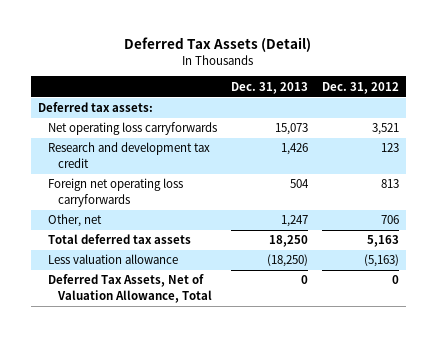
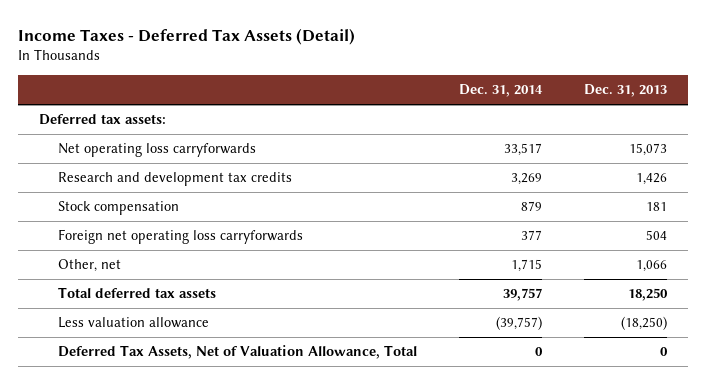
- Deferred Tax Assets (Detail)
+ Income Taxes - Deferred Tax Assets (Detail)
- | Dec. 31, 2013 | Dec. 31, 2012
+ | Dec. 31, 2014 | Dec. 31, 2013
- Research and development tax credit | 1,426 | 123
+ Research and development tax credits | 3,269 | 1,426
+ Stock compensation | 879 | 181
- Other, net | 1,247 | 706
+ Other, net | 1,715 | 1,066

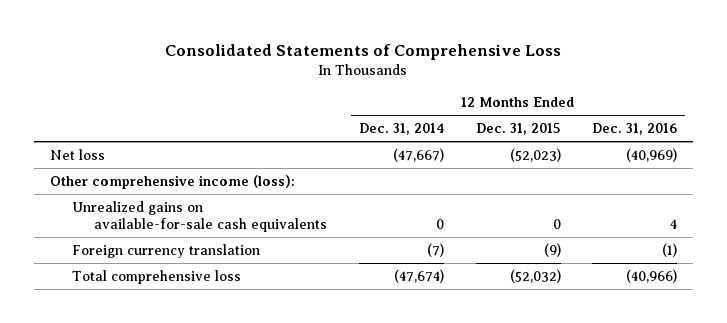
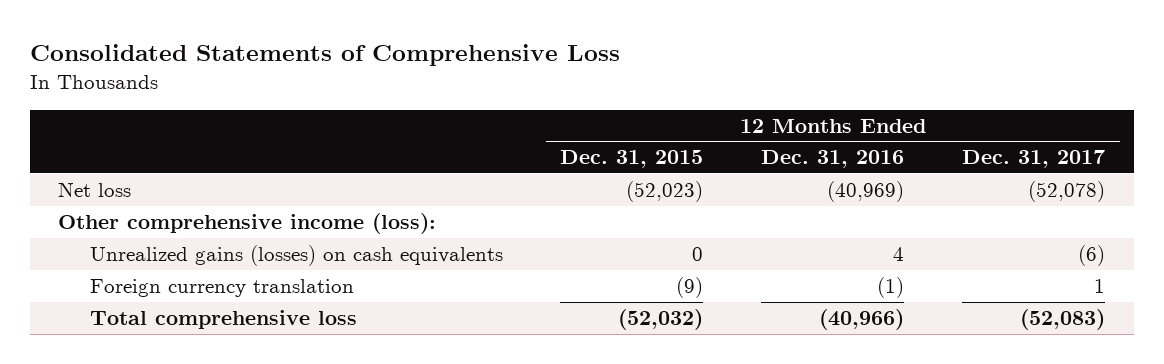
- | 12 Months Ended Dec. 31, 2014 | 12 Months Ended Dec. 31, 2015 | 12 Months Ended Dec. 31, 2016
+ | 12 Months Ended Dec. 31, 2015 | 12 Months Ended Dec. 31, 2016 | 12 Months Ended Dec. 31, 2017
- Unrealized gains on available-for-sale cash equivalents | 0 | 0 | 4
+ Unrealized gains (losses) on cash equivalents | 0 | 4 | (6)

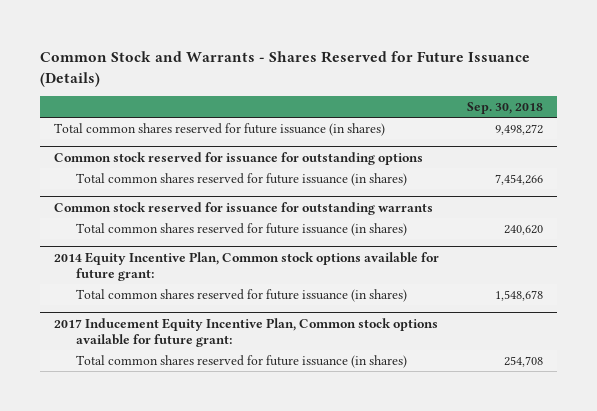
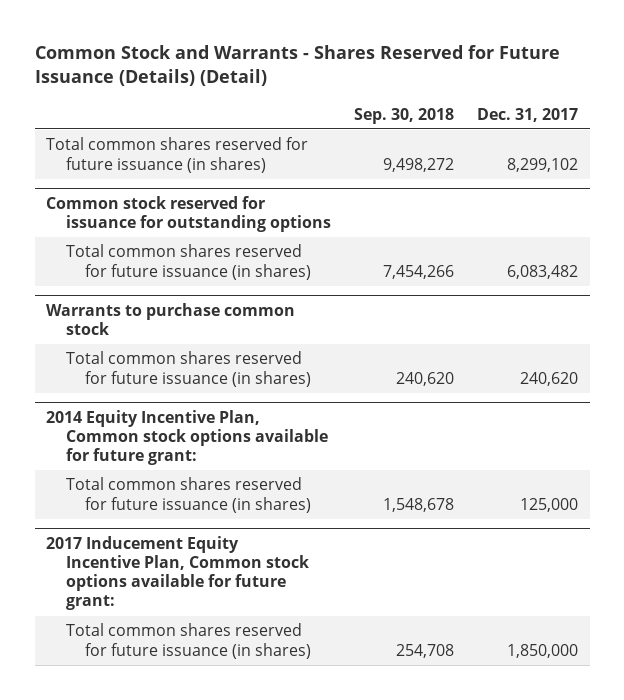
- Common Stock and Warrants - Shares Reserved for Future Issuance (Details)
+ Common Stock and Warrants - Shares Reserved for Future Issuance (Details) (Detail)
- | Sep. 30, 2018
+ | Sep. 30, 2018 | Dec. 31, 2017
- Common stock reserved for issuance for outstanding warrants
+ Warrants to purchase common stock

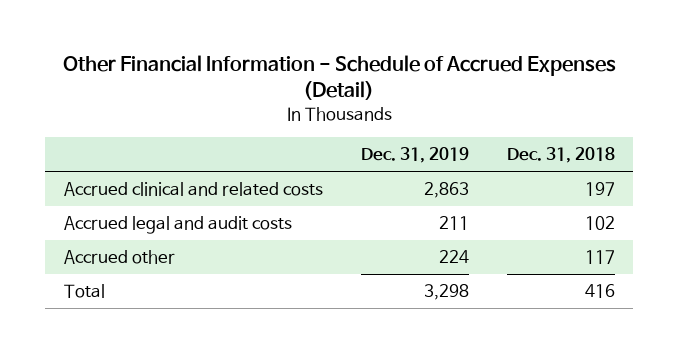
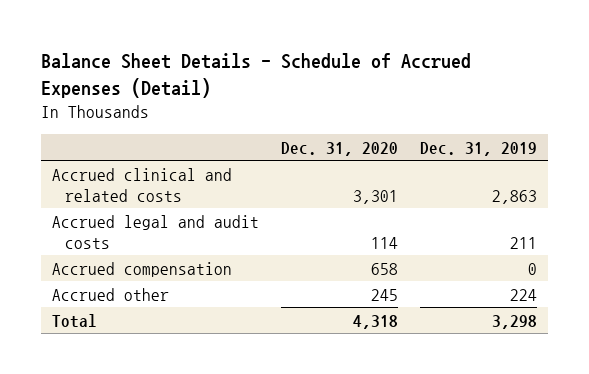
- Other Financial Information - Schedule of Accrued Expenses (Detail)
+ Balance Sheet Details - Schedule of Accrued Expenses (Detail)
- | Dec. 31, 2019 | Dec. 31, 2018
+ | Dec. 31, 2020 | Dec. 31, 2019
+ Accrued compensation | 658 | 0

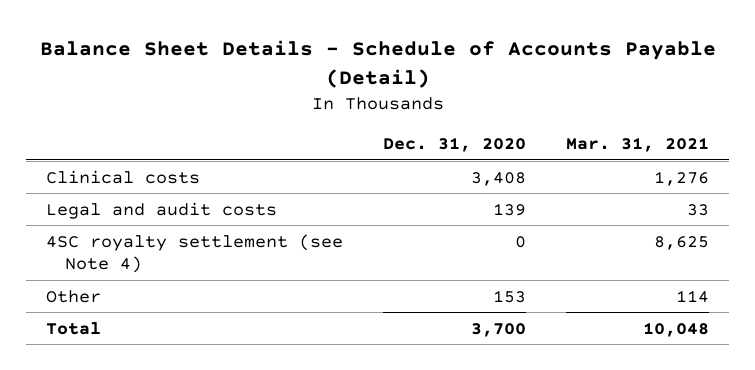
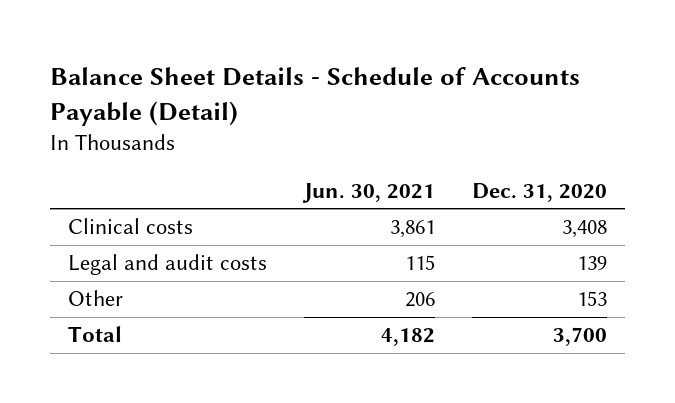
- | Dec. 31, 2020 | Mar. 31, 2021
+ | Jun. 30, 2021 | Dec. 31, 2020
- 4SC royalty settlement (see Note 4) | 0 | 8,625

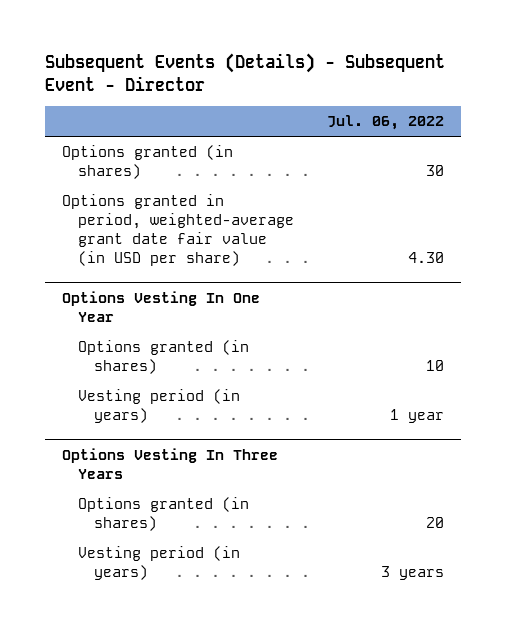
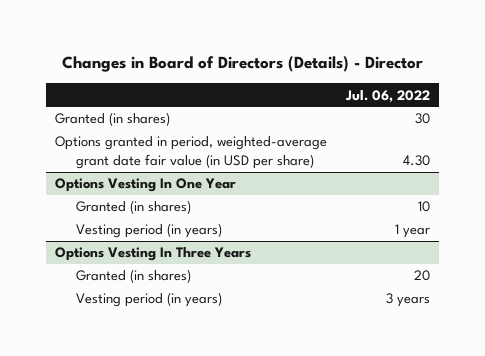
- Subsequent Events (Details) - Subsequent Event - Director
+ Changes in Board of Directors (Details) - Director
- Options granted (in shares) | 30
+ Granted (in shares) | 30
@ Options Vesting In One Year
- Options granted (in shares) | 10
+ Granted (in shares) | 10
@ Options Vesting In Three Years
- Options granted (in shares) | 20
+ Granted (in shares) | 20

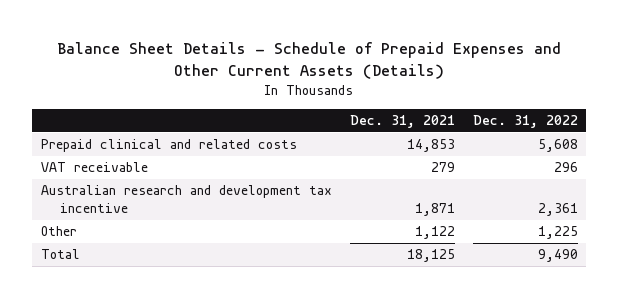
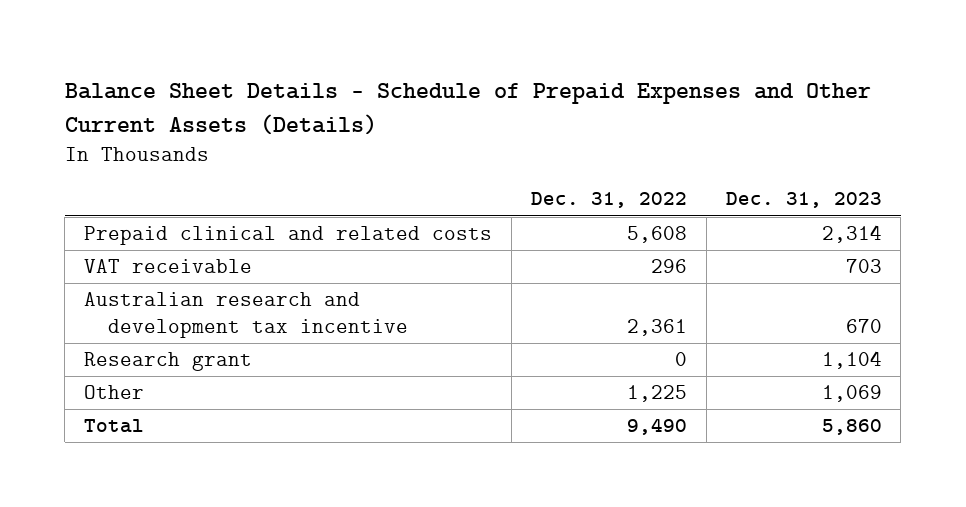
- | Dec. 31, 2021 | Dec. 31, 2022
+ | Dec. 31, 2022 | Dec. 31, 2023
+ Research grant | 0 | 1,104

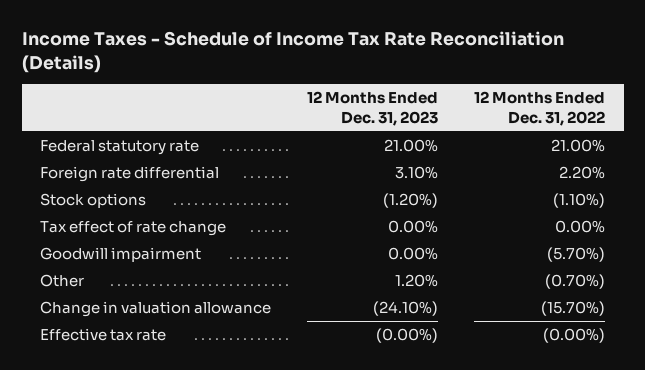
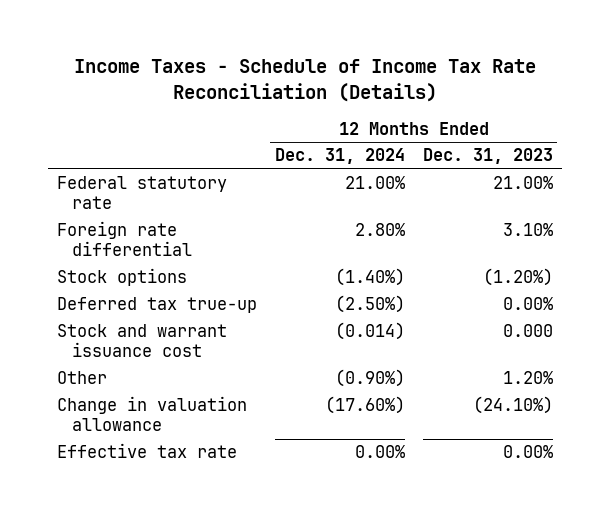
- | 12 Months Ended Dec. 31, 2023 | 12 Months Ended Dec. 31, 2022
+ | 12 Months Ended Dec. 31, 2024 | 12 Months Ended Dec. 31, 2023
- Tax effect of rate change | 0.00% | 0.00%
- Goodwill impairment | 0.00% | (5.70%)
+ Deferred tax true-up | (2.50%) | 0.00%
+ Stock and warrant issuance cost | (0.014) | 0.000
- Effective tax rate | (0.00%) | (0.00%)
+ Effective tax rate | 0.00% | 0.00%

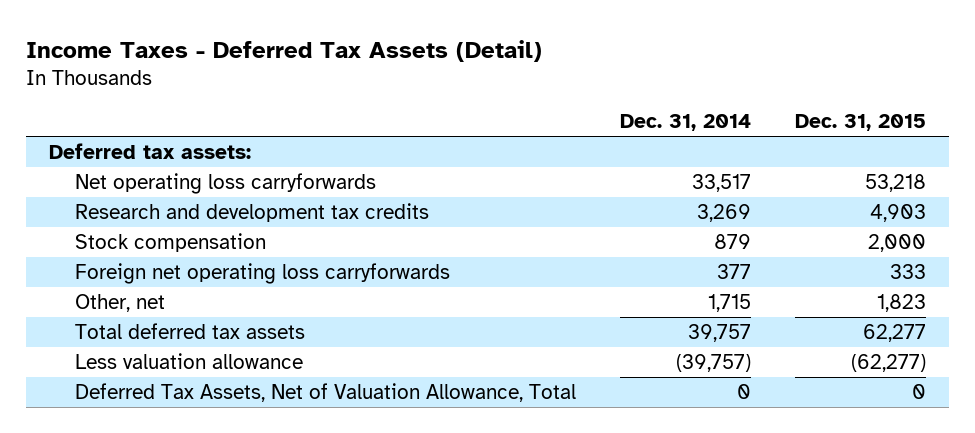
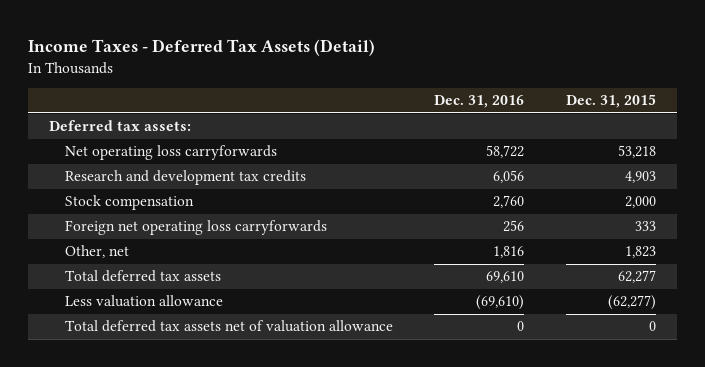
- | Dec. 31, 2014 | Dec. 31, 2015
+ | Dec. 31, 2016 | Dec. 31, 2015
- Deferred Tax Assets, Net of Valuation Allowance, Total | 0 | 0
+ Total deferred tax assets net of valuation allowance | 0 | 0

